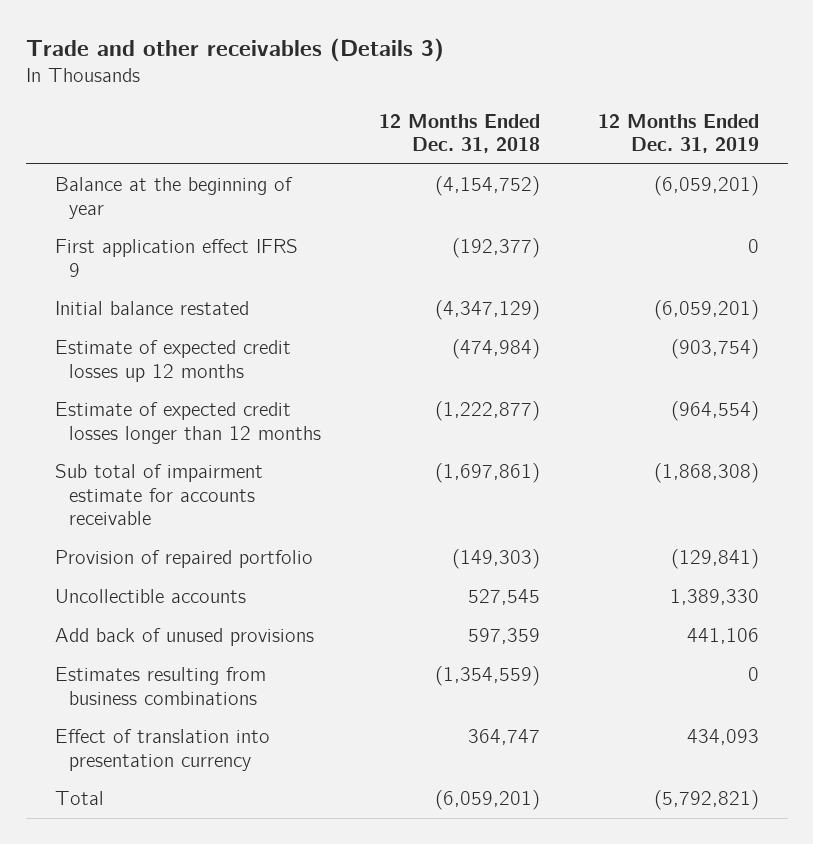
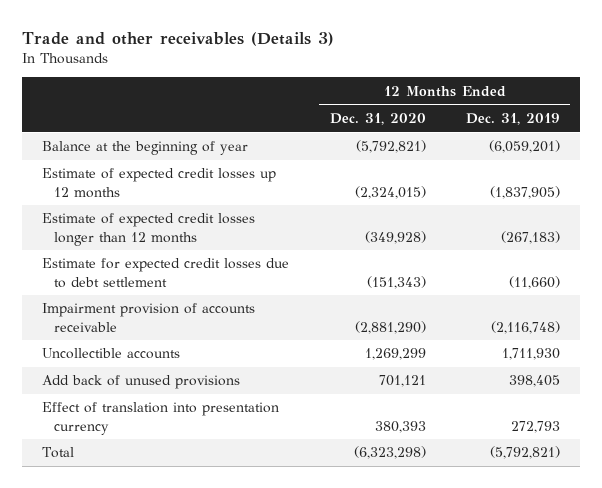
- | 12 Months Ended Dec. 31, 2018 | 12 Months Ended Dec. 31, 2019
+ | 12 Months Ended Dec. 31, 2020 | 12 Months Ended Dec. 31, 2019
- First application effect IFRS 9 | (192,377) | 0
- Initial balance restated | (4,347,129) | (6,059,201)
- Estimate of expected credit losses up 12 months | (474,984) | (903,754)
- Estimate of expected credit losses longer than 12 months | (1,222,877) | (964,554)
- Sub total of impairment estimate for accounts receivable | (1,697,861) | (1,868,308)
- Provision of repaired portfolio | (149,303) | (129,841)
- Uncollectible accounts | 527,545 | 1,389,330
- Add back of unused provisions | 597,359 | 441,106
- Estimates resulting from business combinations | (1,354,559) | 0
- Effect of translation into presentation currency | 364,747 | 434,093
+ Estimate of expected credit losses up 12 months | (2,324,015) | (1,837,905)
+ Estimate of expected credit losses longer than 12 months | (349,928) | (267,183)
+ Estimate for expected credit losses due to debt settlement | (151,343) | (11,660)
+ Impairment provision of accounts receivable | (2,881,290) | (2,116,748)
+ Uncollectible accounts | 1,269,299 | 1,711,930
+ Add back of unused provisions | 701,121 | 398,405
+ Effect of translation into presentation currency | 380,393 | 272,793

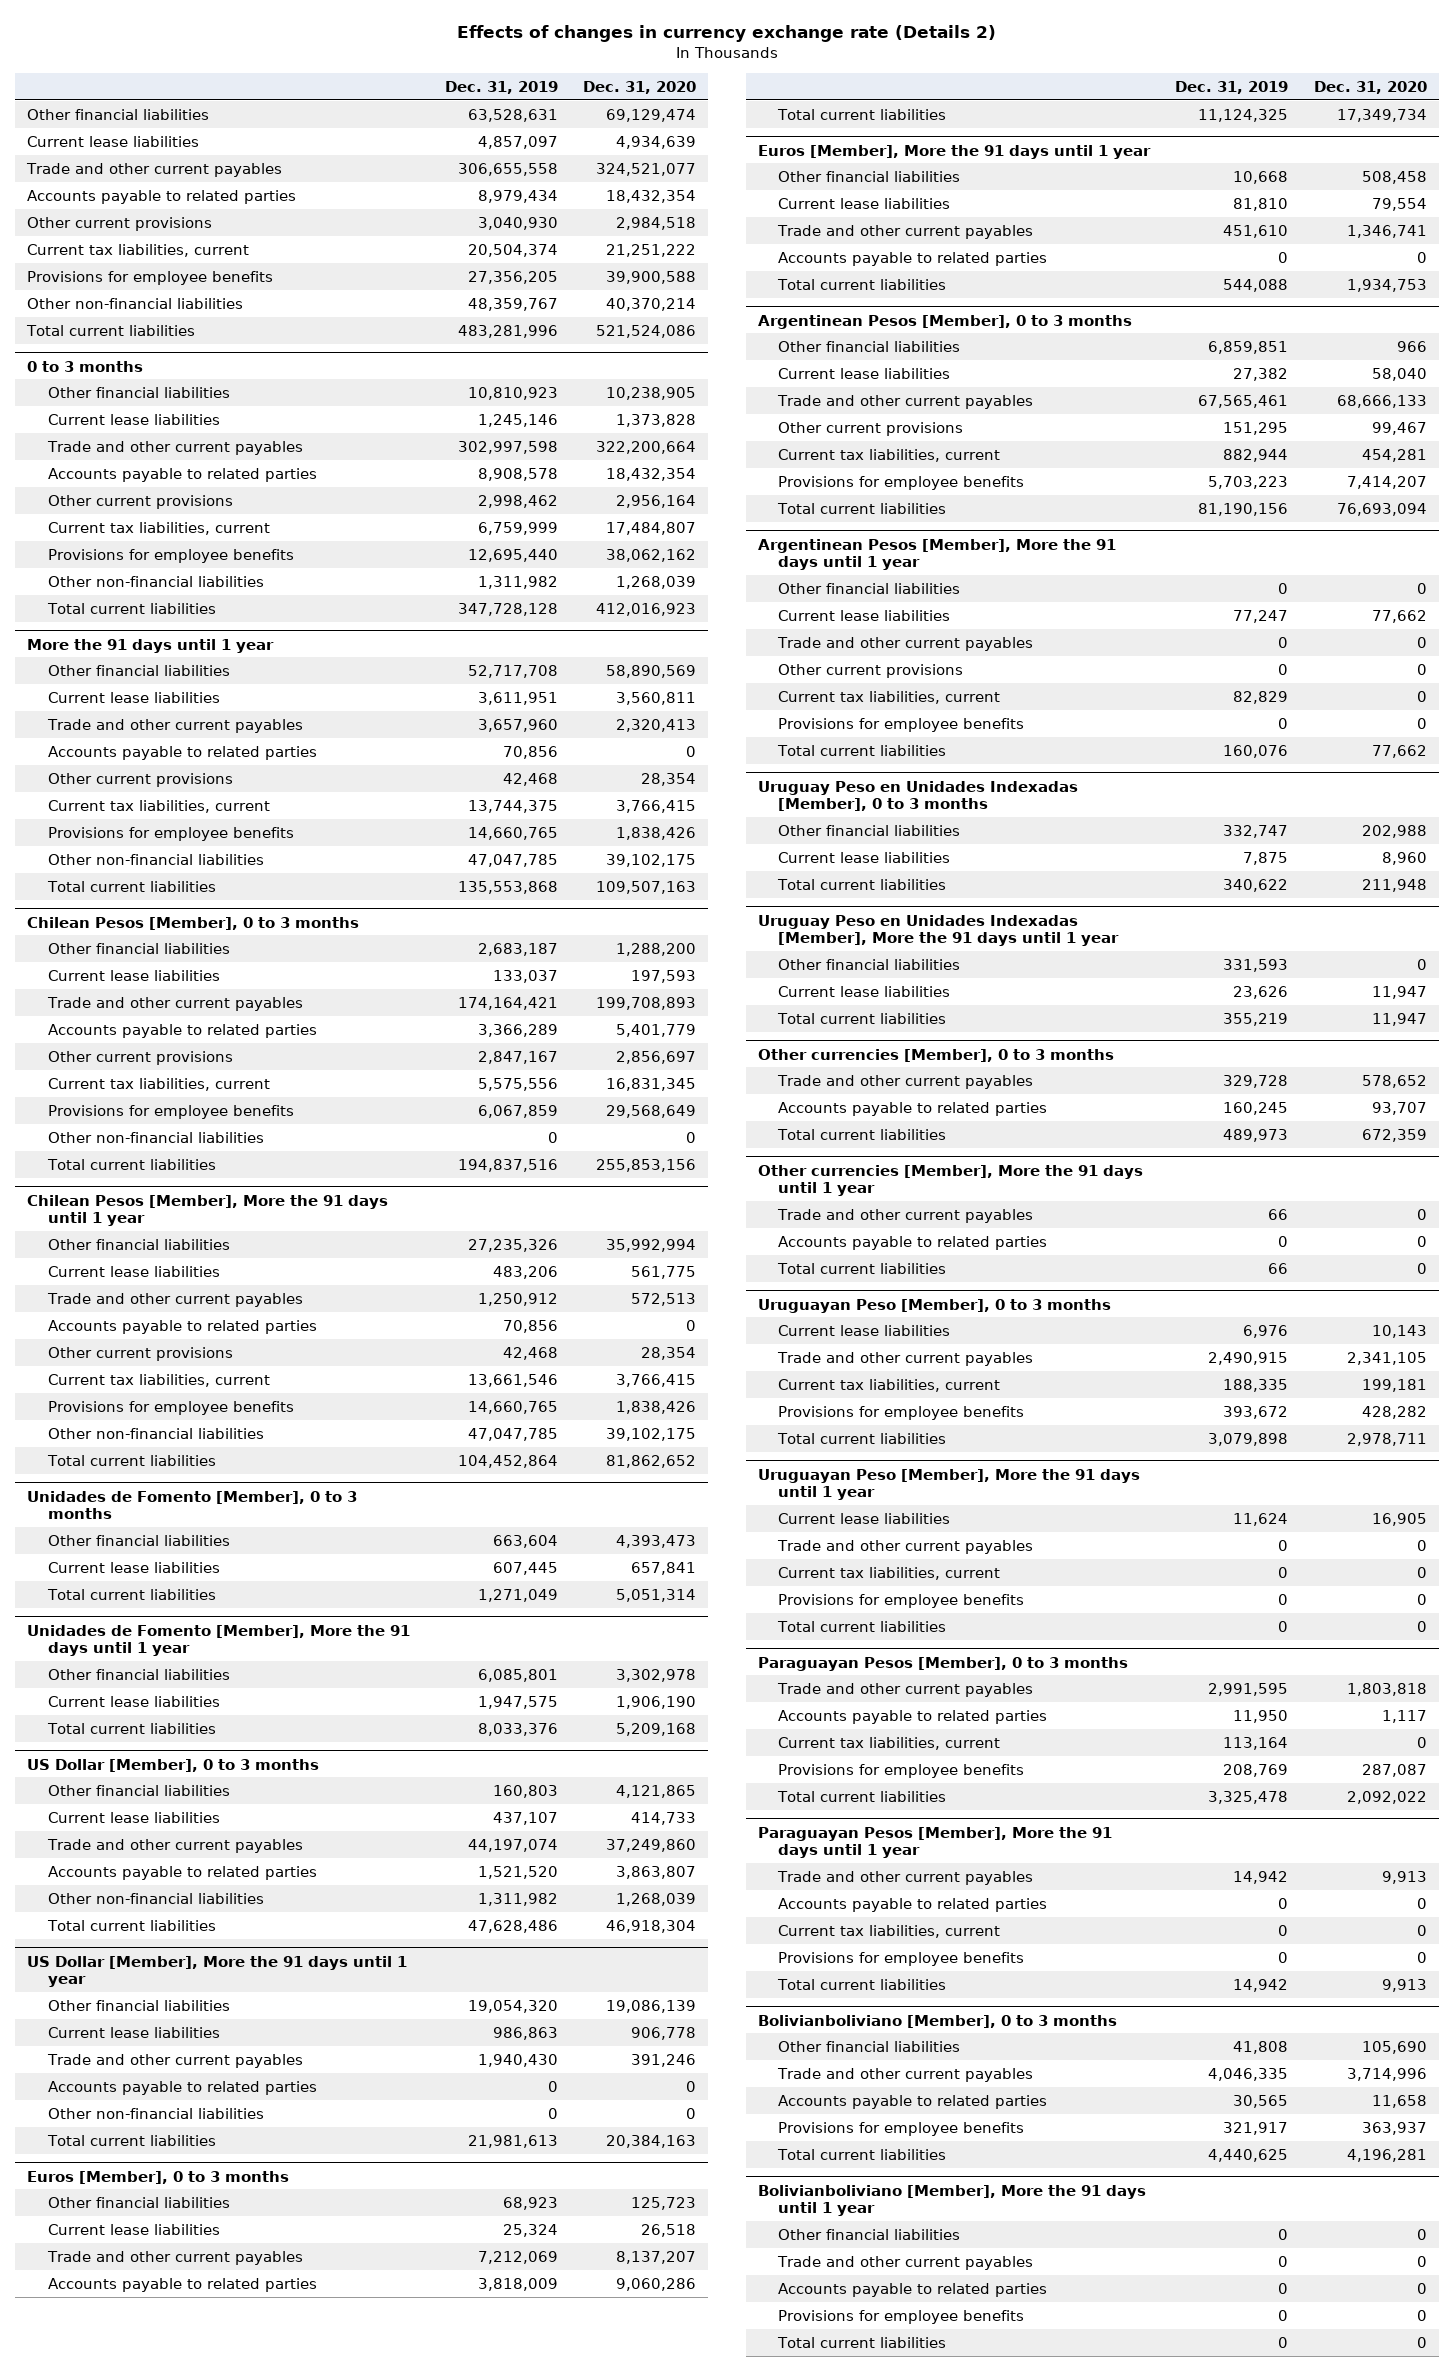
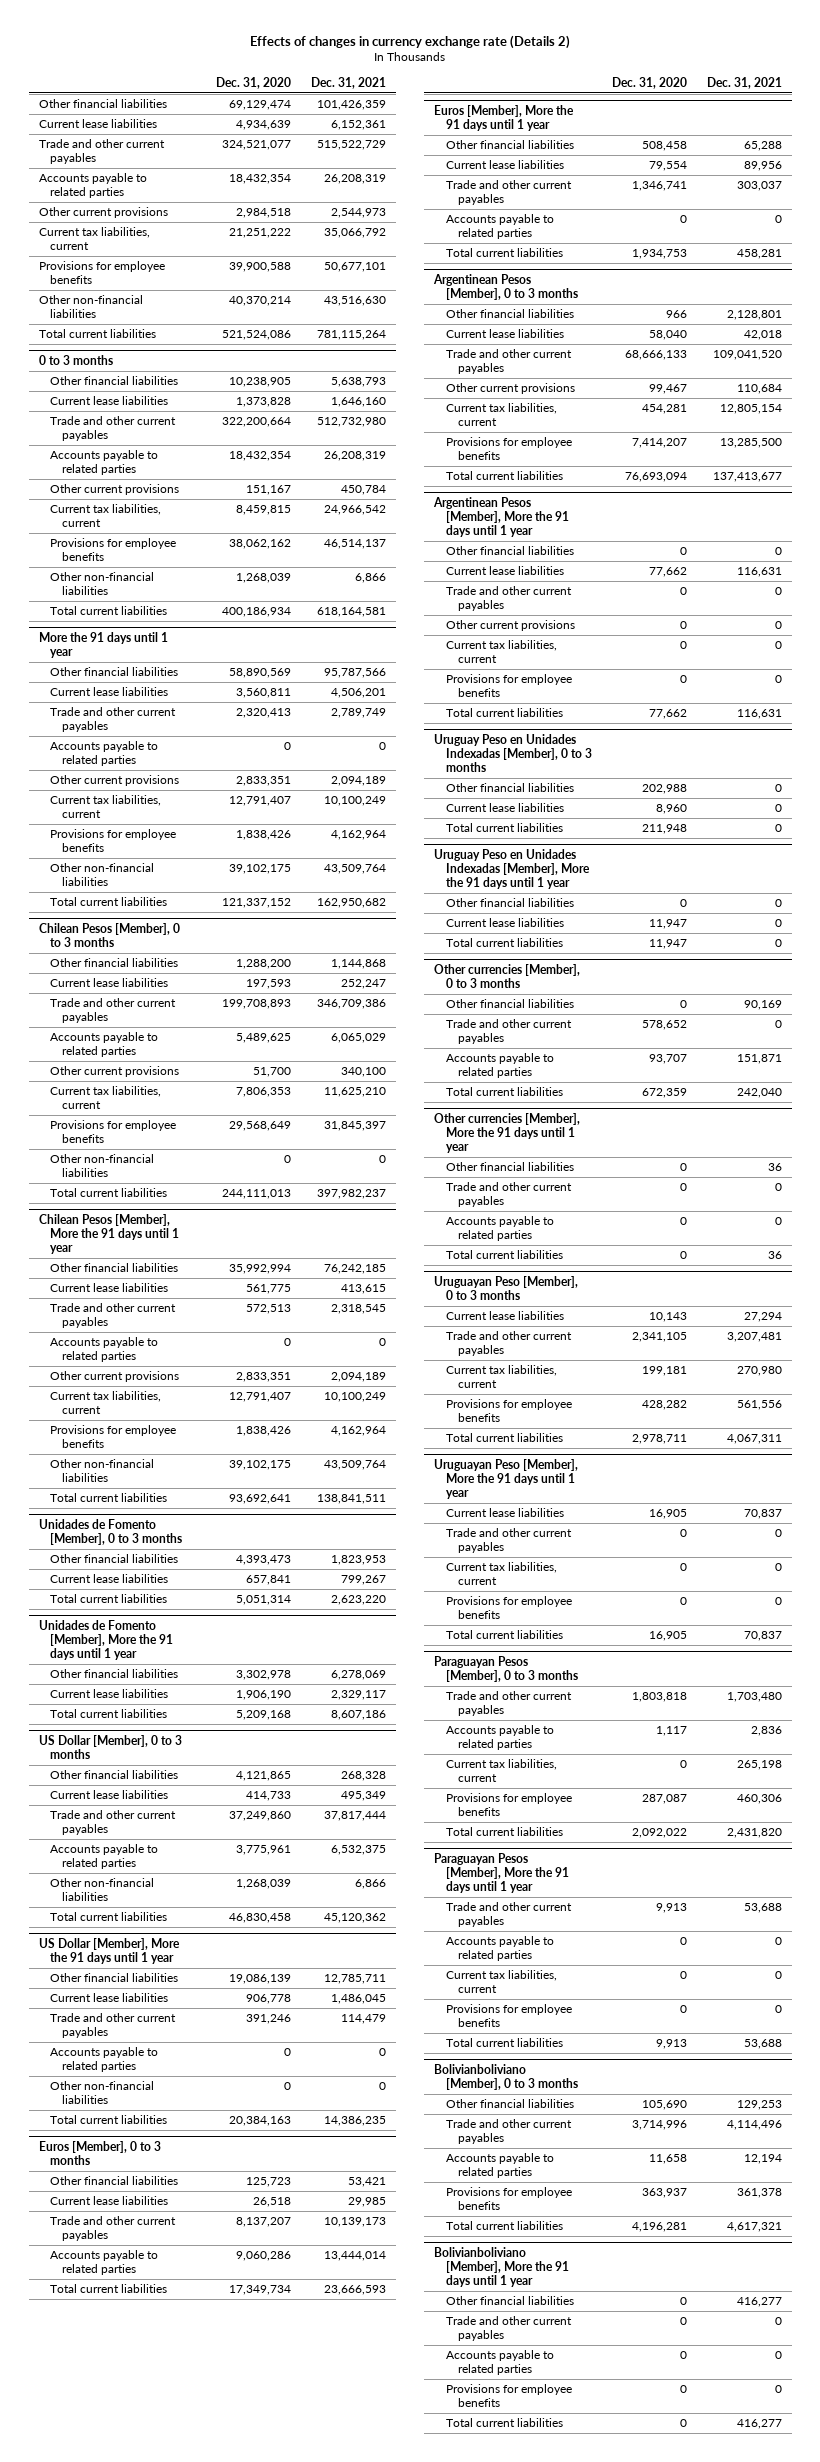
- | Dec. 31, 2019 | Dec. 31, 2020
+ | Dec. 31, 2020 | Dec. 31, 2021
@ 0 to 3 months
- Other current provisions | 2,998,462 | 2,956,164
- Current tax liabilities, current | 6,759,999 | 17,484,807
+ Other current provisions | 151,167 | 450,784
+ Current tax liabilities, current | 8,459,815 | 24,966,542
- Total current liabilities | 347,728,128 | 412,016,923
+ Total current liabilities | 400,186,934 | 618,164,581
@ More the 91 days until 1 year
- Other current provisions | 42,468 | 28,354
- Current tax liabilities, current | 13,744,375 | 3,766,415
+ Other current provisions | 2,833,351 | 2,094,189
+ Current tax liabilities, current | 12,791,407 | 10,100,249
- Total current liabilities | 135,553,868 | 109,507,163
+ Total current liabilities | 121,337,152 | 162,950,682
@ Chilean Pesos [Member], 0 to 3 months
- Accounts payable to related parties | 3,366,289 | 5,401,779
- Other current provisions | 2,847,167 | 2,856,697
- Current tax liabilities, current | 5,575,556 | 16,831,345
+ Accounts payable to related parties | 5,489,625 | 6,065,029
+ Other current provisions | 51,700 | 340,100
+ Current tax liabilities, current | 7,806,353 | 11,625,210
- Total current liabilities | 194,837,516 | 255,853,156
+ Total current liabilities | 244,111,013 | 397,982,237
@ Chilean Pesos [Member], More the 91 days until 1 year
- Other current provisions | 42,468 | 28,354
- Current tax liabilities, current | 13,661,546 | 3,766,415
+ Other current provisions | 2,833,351 | 2,094,189
+ Current tax liabilities, current | 12,791,407 | 10,100,249
- Total current liabilities | 104,452,864 | 81,862,652
+ Total current liabilities | 93,692,641 | 138,841,511
@ US Dollar [Member], 0 to 3 months
- Accounts payable to related parties | 1,521,520 | 3,863,807
+ Accounts payable to related parties | 3,775,961 | 6,532,375
- Total current liabilities | 47,628,486 | 46,918,304
+ Total current liabilities | 46,830,458 | 45,120,362
@ Other currencies [Member], 0 to 3 months
+ Other financial liabilities | 0 | 90,169
@ Other currencies [Member], More the 91 days until 1 year
+ Other financial liabilities | 0 | 36
@ Uruguayan Peso [Member], More the 91 days until 1 year
- Total current liabilities | 0 | 0
+ Total current liabilities | 16,905 | 70,837

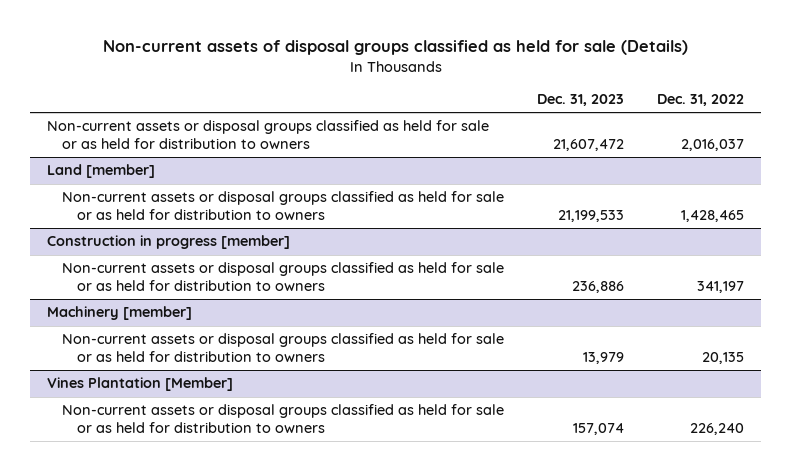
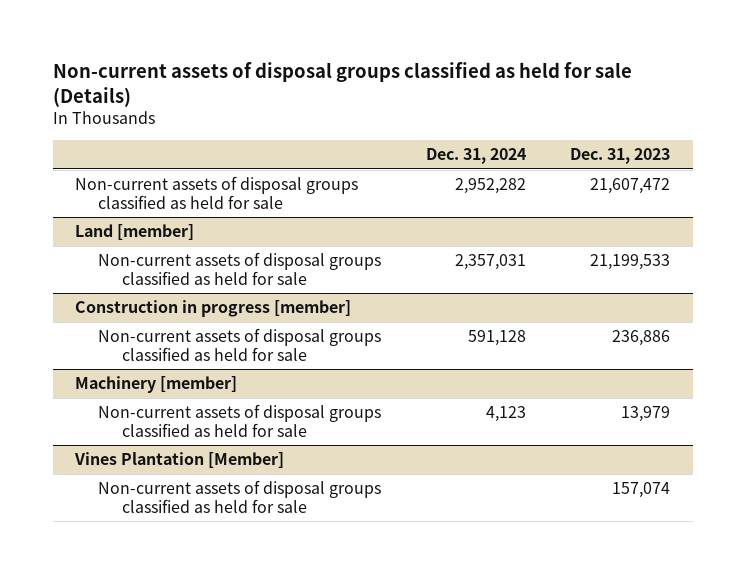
- | Dec. 31, 2023 | Dec. 31, 2022
+ | Dec. 31, 2024 | Dec. 31, 2023
- Non-current assets or disposal groups classified as held for sale or as held for distribution to owners | 21,607,472 | 2,016,037
+ Non-current assets of disposal groups classified as held for sale | 2,952,282 | 21,607,472
@ Land [member]
- Non-current assets or disposal groups classified as held for sale or as held for distribution to owners | 21,199,533 | 1,428,465
+ Non-current assets of disposal groups classified as held for sale | 2,357,031 | 21,199,533
@ Construction in progress [member]
- Non-current assets or disposal groups classified as held for sale or as held for distribution to owners | 236,886 | 341,197
+ Non-current assets of disposal groups classified as held for sale | 591,128 | 236,886
@ Machinery [member]
- Non-current assets or disposal groups classified as held for sale or as held for distribution to owners | 13,979 | 20,135
+ Non-current assets of disposal groups classified as held for sale | 4,123 | 13,979
@ Vines Plantation [Member]
- Non-current assets or disposal groups classified as held for sale or as held for distribution to owners | 157,074 | 226,240
+ Non-current assets of disposal groups classified as held for sale | | 157,074

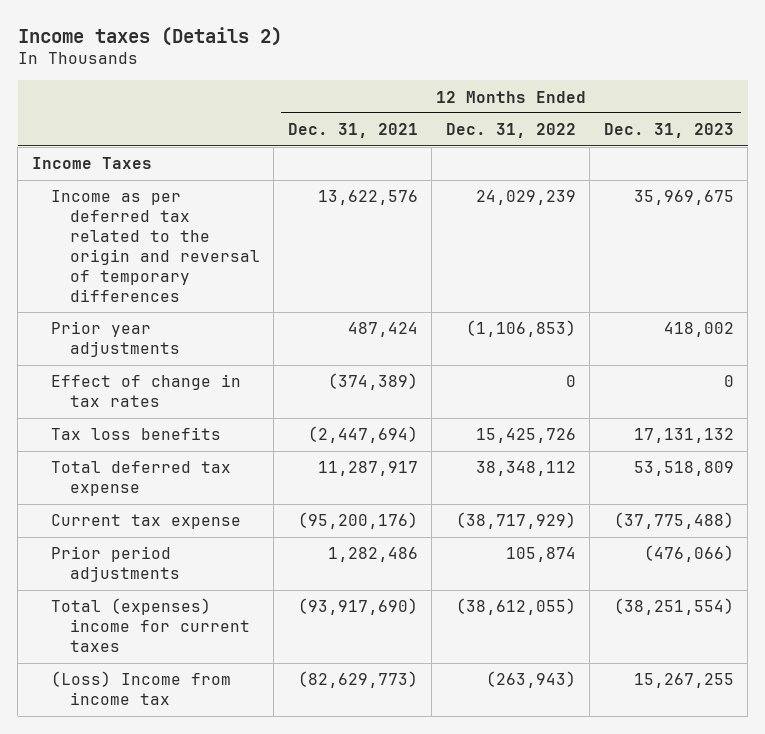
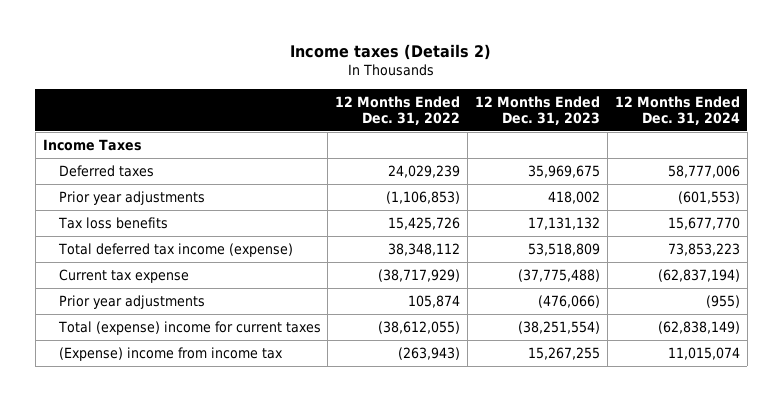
- | 12 Months Ended Dec. 31, 2021 | 12 Months Ended Dec. 31, 2022 | 12 Months Ended Dec. 31, 2023
+ | 12 Months Ended Dec. 31, 2022 | 12 Months Ended Dec. 31, 2023 | 12 Months Ended Dec. 31, 2024
- Income as per deferred tax related to the origin and reversal of temporary differences | 13,622,576 | 24,029,239 | 35,969,675
+ Deferred taxes | 24,029,239 | 35,969,675 | 58,777,006
- Effect of change in tax rates | (374,389) | 0 | 0
- Total deferred tax expense | 11,287,917 | 38,348,112 | 53,518,809
+ Total deferred tax income (expense) | 38,348,112 | 53,518,809 | 73,853,223
- Prior period adjustments | 1,282,486 | 105,874 | (476,066)
- Total (expenses) income for current taxes | (93,917,690) | (38,612,055) | (38,251,554)
- (Loss) Income from income tax | (82,629,773) | (263,943) | 15,267,255
+ Prior year adjustments | 105,874 | (476,066) | (955)
+ Total (expense) income for current taxes | (38,612,055) | (38,251,554) | (62,838,149)
+ (Expense) income from income tax | (263,943) | 15,267,255 | 11,015,074

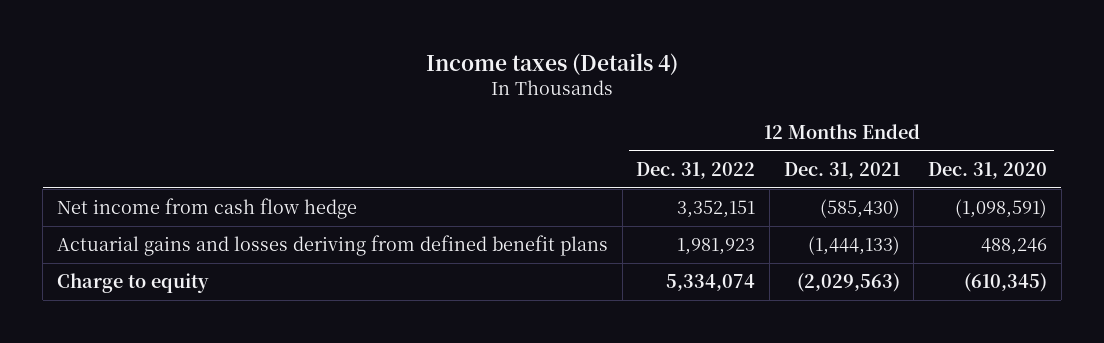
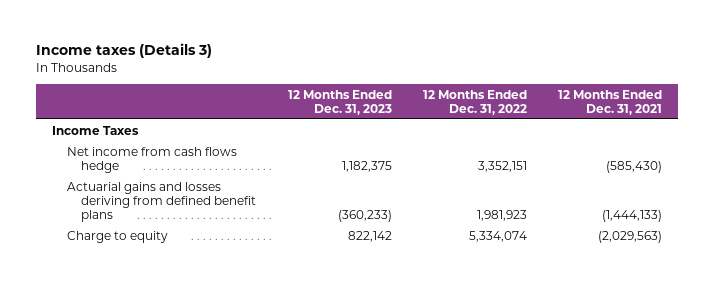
- Income taxes (Details 4)
+ Income taxes (Details 3)
- | 12 Months Ended Dec. 31, 2022 | 12 Months Ended Dec. 31, 2021 | 12 Months Ended Dec. 31, 2020
+ | 12 Months Ended Dec. 31, 2023 | 12 Months Ended Dec. 31, 2022 | 12 Months Ended Dec. 31, 2021
- Net income from cash flow hedge | 3,352,151 | (585,430) | (1,098,591)
+ Income Taxes
+ Net income from cash flows hedge | 1,182,375 | 3,352,151 | (585,430)

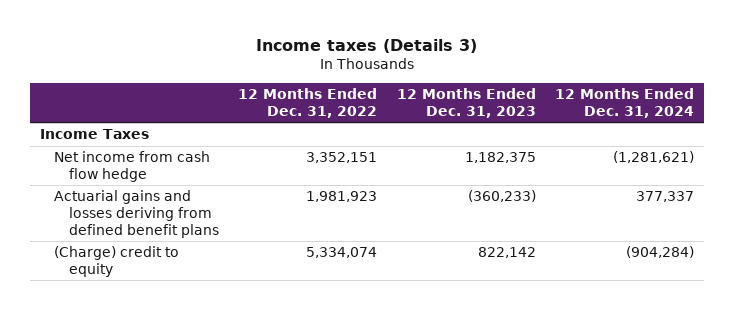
- | 12 Months Ended Dec. 31, 2023 | 12 Months Ended Dec. 31, 2022 | 12 Months Ended Dec. 31, 2021
+ | 12 Months Ended Dec. 31, 2022 | 12 Months Ended Dec. 31, 2023 | 12 Months Ended Dec. 31, 2024
- Net income from cash flows hedge | 1,182,375 | 3,352,151 | (585,430)
+ Net income from cash flow hedge | 3,352,151 | 1,182,375 | (1,281,621)
- Charge to equity | 822,142 | 5,334,074 | (2,029,563)
+ (Charge) credit to equity | 5,334,074 | 822,142 | (904,284)

